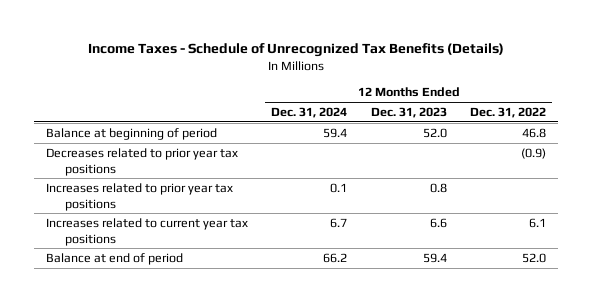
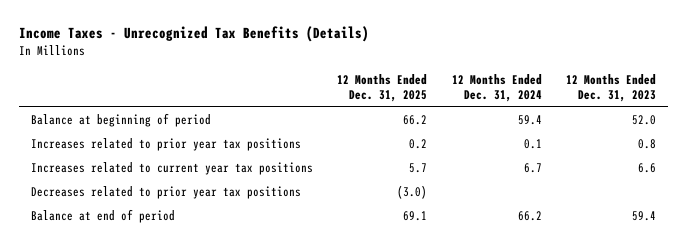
- Income Taxes - Schedule of Unrecognized Tax Benefits (Details)
+ Income Taxes - Unrecognized Tax Benefits (Details)
- | 12 Months Ended Dec. 31, 2024 | 12 Months Ended Dec. 31, 2023 | 12 Months Ended Dec. 31, 2022
+ | 12 Months Ended Dec. 31, 2025 | 12 Months Ended Dec. 31, 2024 | 12 Months Ended Dec. 31, 2023
moved down: Decreases related to prior year tax positions | (3.0) | |

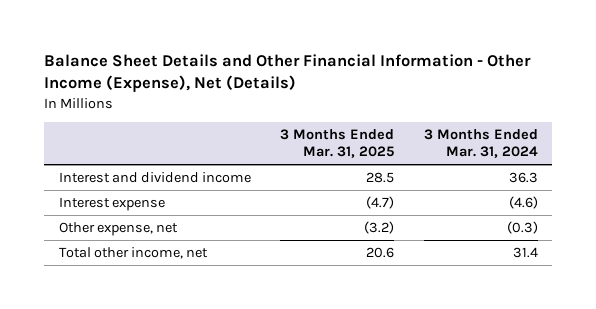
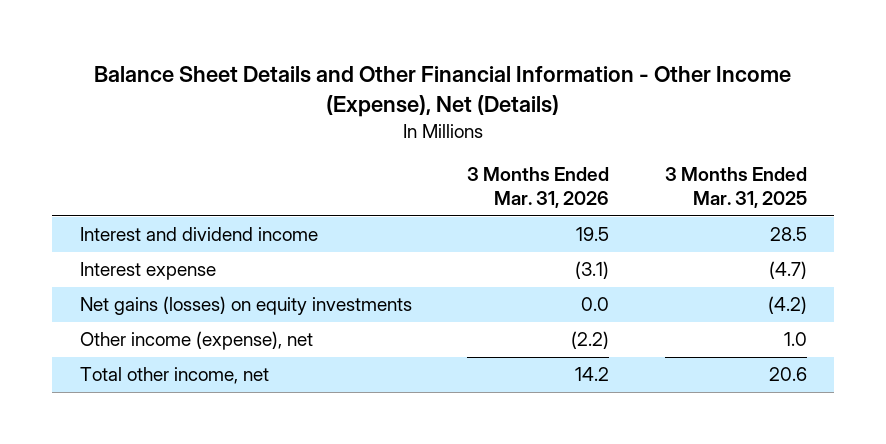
- | 3 Months Ended Mar. 31, 2025 | 3 Months Ended Mar. 31, 2024
+ | 3 Months Ended Mar. 31, 2026 | 3 Months Ended Mar. 31, 2025
- Other expense, net | (3.2) | (0.3)
+ Net gains (losses) on equity investments | 0.0 | (4.2)
+ Other income (expense), net | (2.2) | 1.0

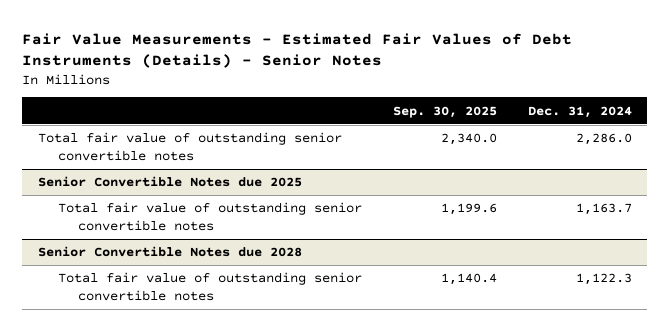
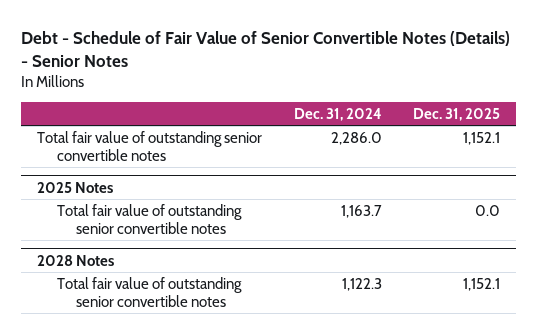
- Fair Value Measurements - Estimated Fair Values of Debt Instruments (Details) - Senior Notes
+ Debt - Schedule of Fair Value of Senior Convertible Notes (Details) - Senior Notes
- | Sep. 30, 2025 | Dec. 31, 2024
+ | Dec. 31, 2024 | Dec. 31, 2025
- Senior Convertible Notes due 2025
+ 2025 Notes
- Senior Convertible Notes due 2028
+ 2028 Notes

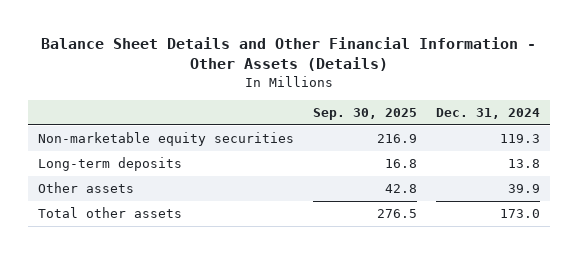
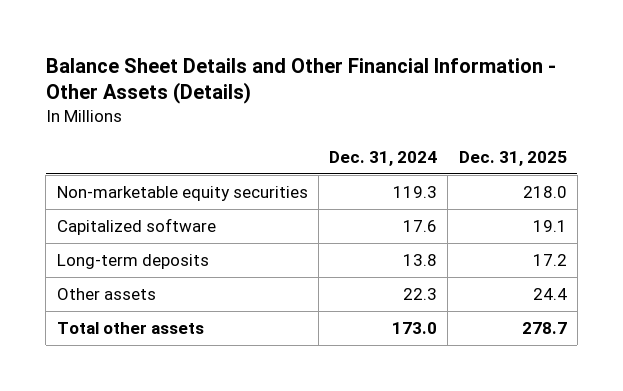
- | Sep. 30, 2025 | Dec. 31, 2024
+ | Dec. 31, 2024 | Dec. 31, 2025
+ Capitalized software | 17.6 | 19.1
- Other assets | 42.8 | 39.9
+ Other assets | 22.3 | 24.4

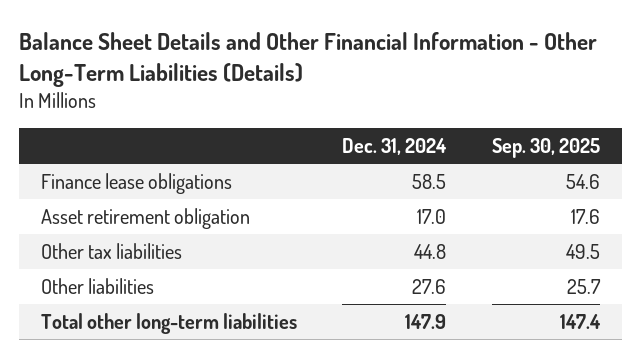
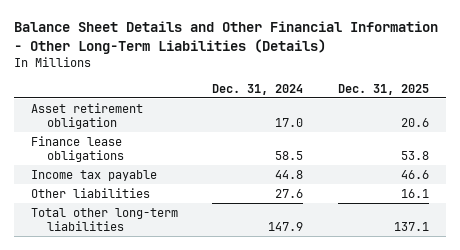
- | Dec. 31, 2024 | Sep. 30, 2025
+ | Dec. 31, 2024 | Dec. 31, 2025
- Other tax liabilities | 44.8 | 49.5
moved down: Finance lease obligations | 58.5 | 53.8
+ Income tax payable | 44.8 | 46.6

